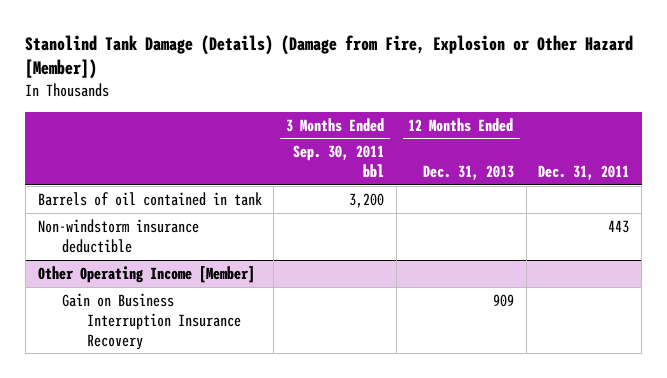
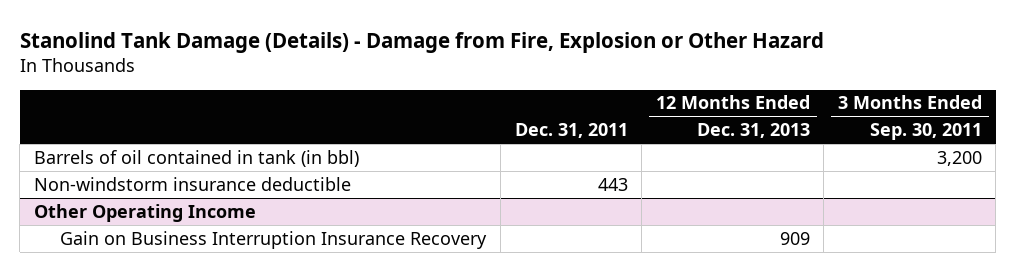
- Stanolind Tank Damage (Details) (Damage from Fire, Explosion or Other Hazard [Member])
+ Stanolind Tank Damage (Details) - Damage from Fire, Explosion or Other Hazard
- | 3 Months Ended Sep. 30, 2011 bbl | 12 Months Ended Dec. 31, 2013 | Dec. 31, 2011
+ | Dec. 31, 2011 | 12 Months Ended Dec. 31, 2013 | 3 Months Ended Sep. 30, 2011
- Barrels of oil contained in tank | 3,200 | |
+ Barrels of oil contained in tank (in bbl) | | | 3,200
- Other Operating Income [Member]
+ Other Operating Income

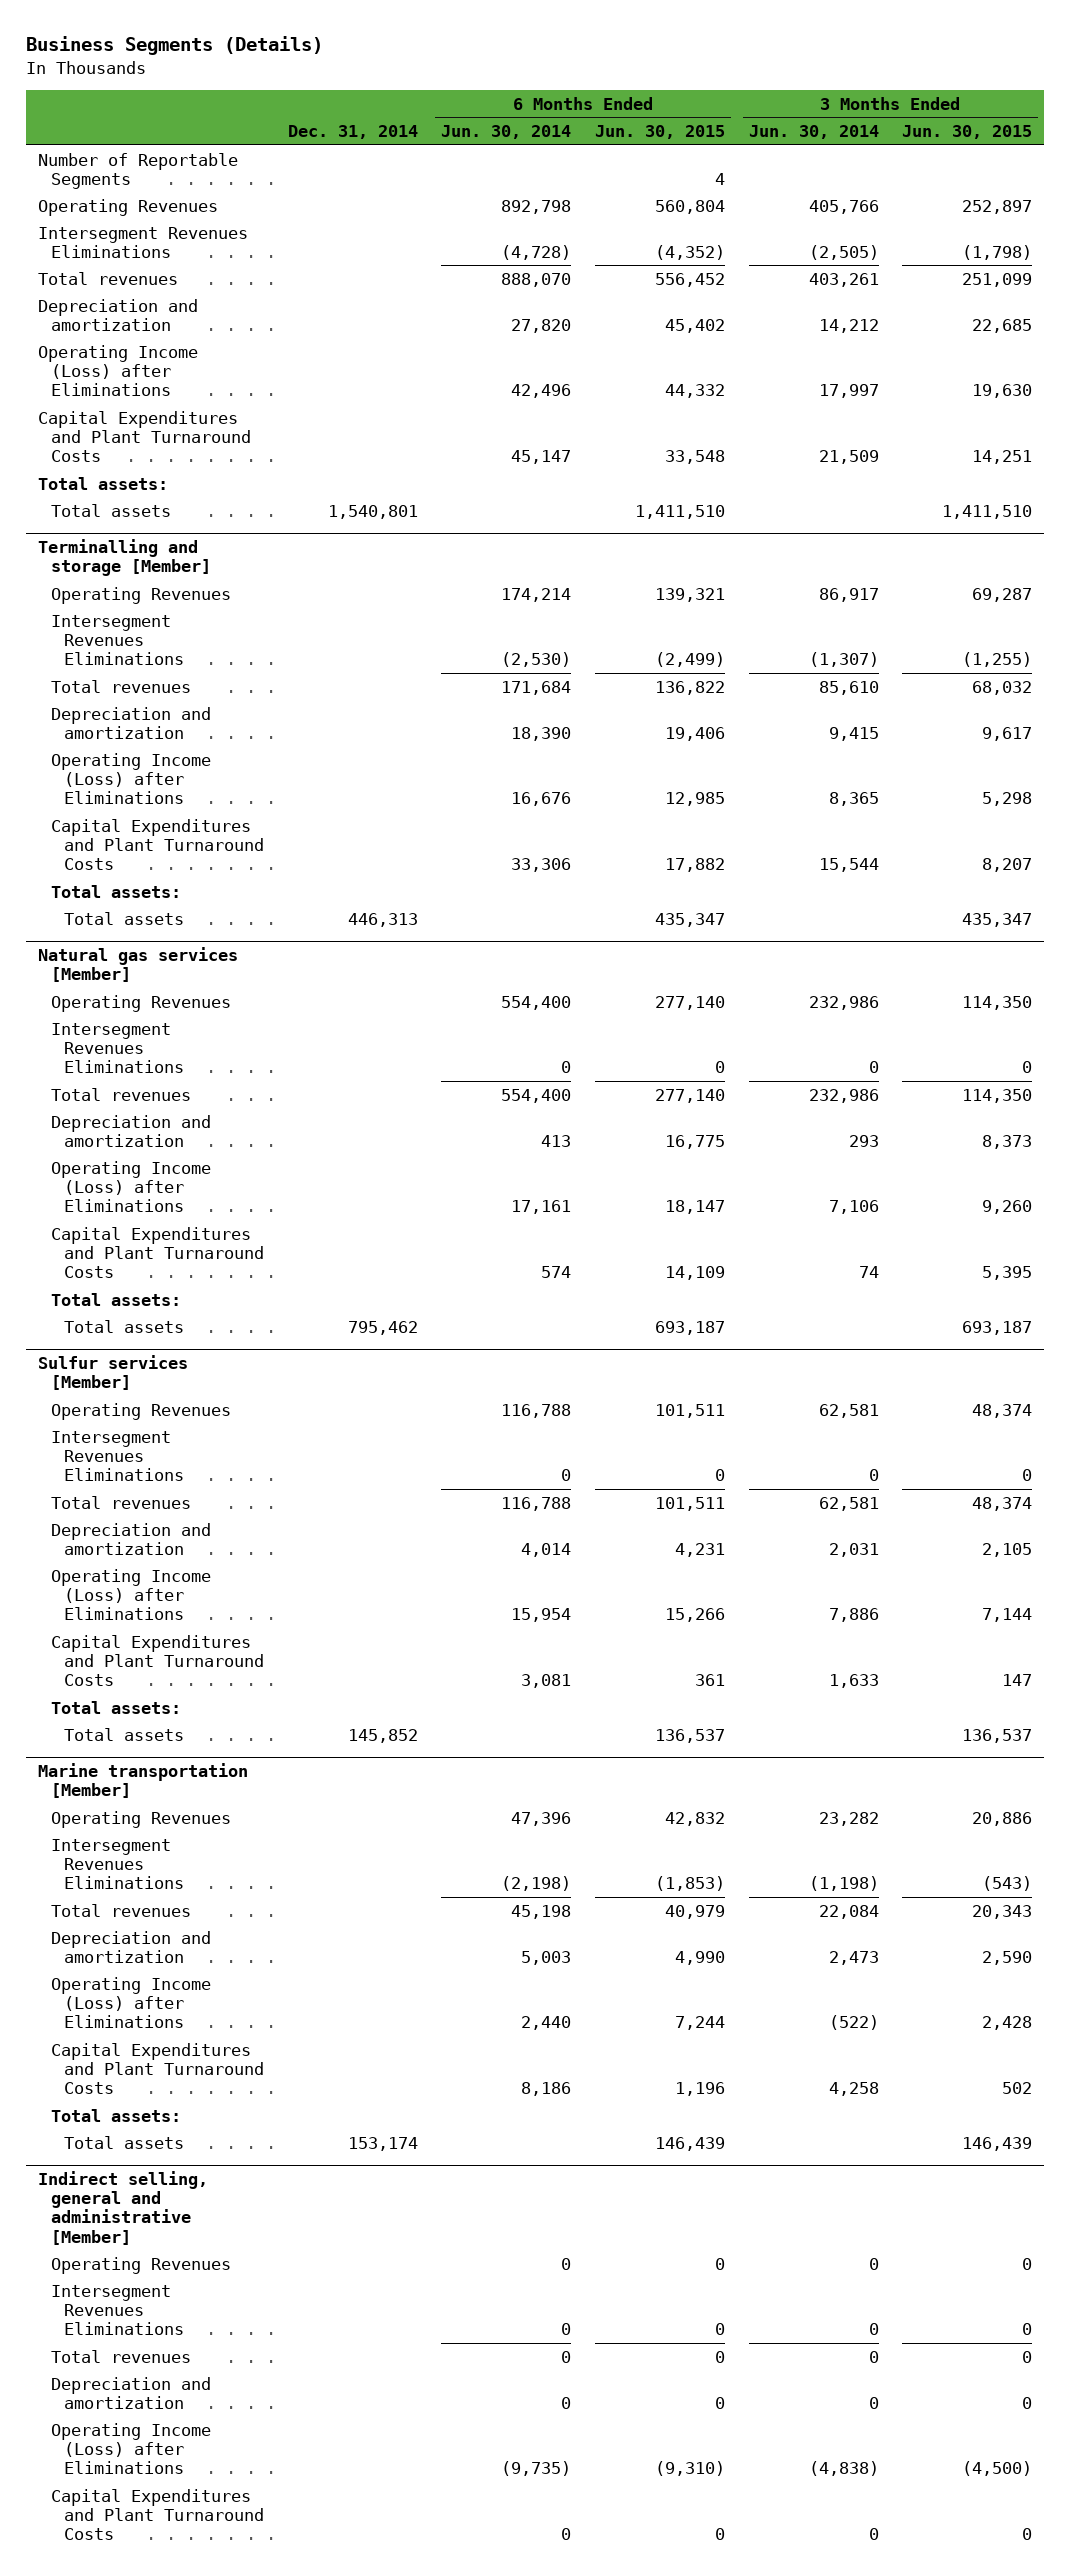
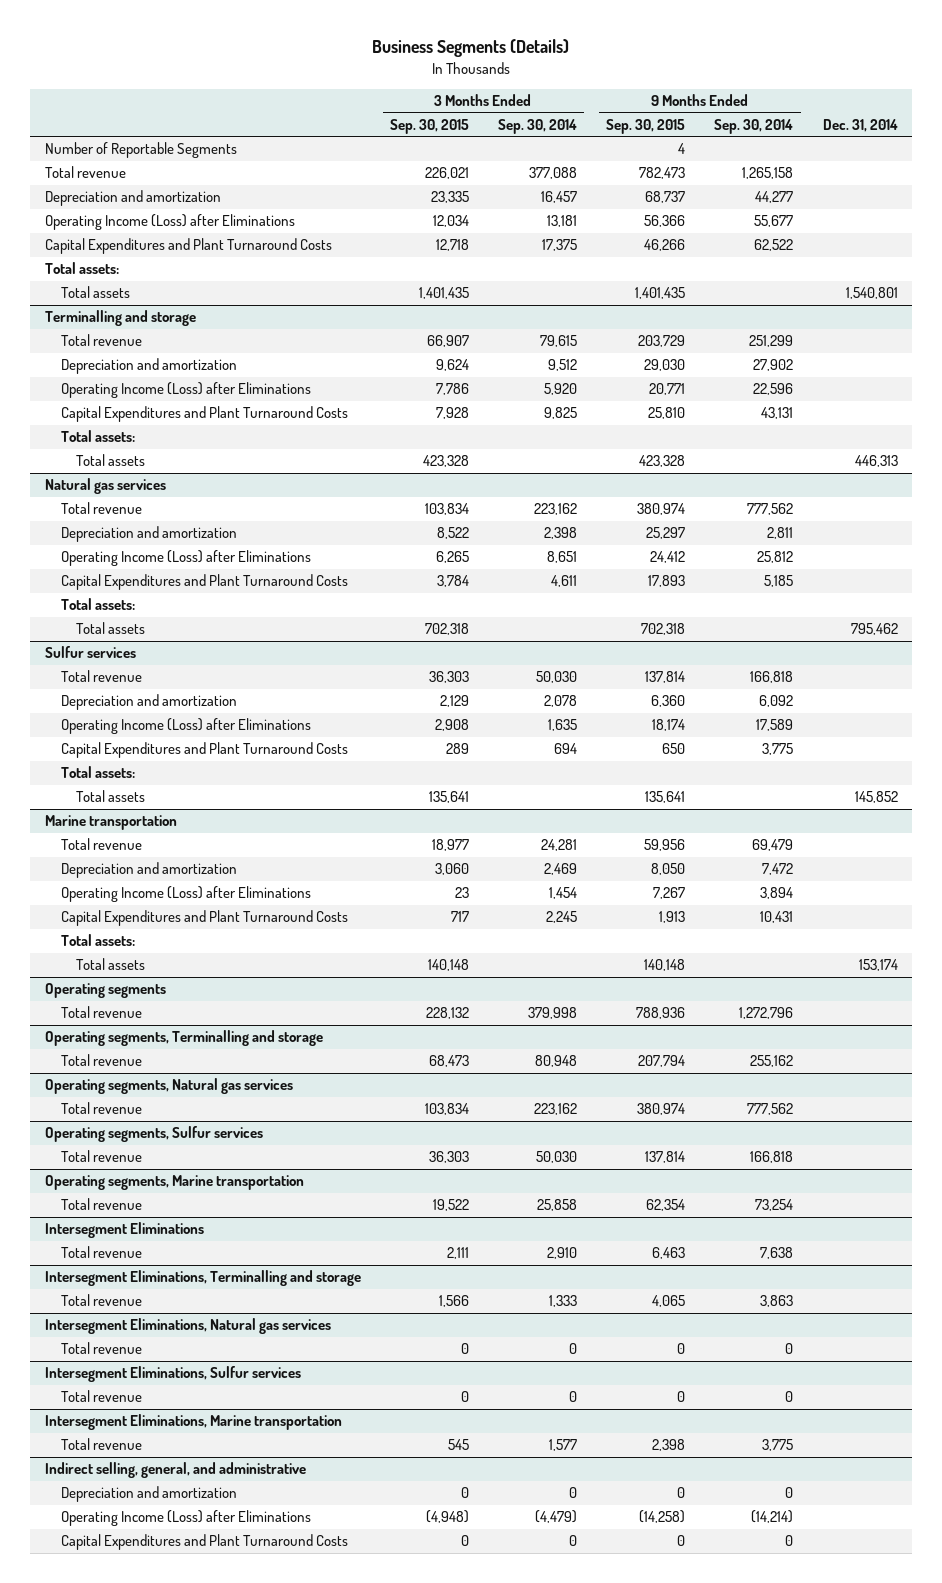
- | Dec. 31, 2014 | 6 Months Ended Jun. 30, 2014 | 6 Months Ended Jun. 30, 2015 | 3 Months Ended Jun. 30, 2014 | 3 Months Ended Jun. 30, 2015
+ | 3 Months Ended Sep. 30, 2015 | 3 Months Ended Sep. 30, 2014 | 9 Months Ended Sep. 30, 2015 | 9 Months Ended Sep. 30, 2014 | Dec. 31, 2014
- Operating Revenues | | 892,798 | 560,804 | 405,766 | 252,897
- Intersegment Revenues Eliminations | | (4,728) | (4,352) | (2,505) | (1,798)
- Total revenues | | 888,070 | 556,452 | 403,261 | 251,099
+ Total revenue | 226,021 | 377,088 | 782,473 | 1,265,158 |
- Terminalling and storage [Member]
- Operating Revenues | | 174,214 | 139,321 | 86,917 | 69,287
- Intersegment Revenues Eliminations | | (2,530) | (2,499) | (1,307) | (1,255)
- Total revenues | | 171,684 | 136,822 | 85,610 | 68,032
+ Terminalling and storage
+ Total revenue | 66,907 | 79,615 | 203,729 | 251,299 |
- Natural gas services [Member]
- Operating Revenues | | 554,400 | 277,140 | 232,986 | 114,350
- Intersegment Revenues Eliminations | | 0 | 0 | 0 | 0
- Total revenues | | 554,400 | 277,140 | 232,986 | 114,350
+ Natural gas services
+ Total revenue | 103,834 | 223,162 | 380,974 | 777,562 |
- Sulfur services [Member]
- Operating Revenues | | 116,788 | 101,511 | 62,581 | 48,374
- Intersegment Revenues Eliminations | | 0 | 0 | 0 | 0
- Total revenues | | 116,788 | 101,511 | 62,581 | 48,374
+ Sulfur services
+ Total revenue | 36,303 | 50,030 | 137,814 | 166,818 |
- Marine transportation [Member]
- Operating Revenues | | 47,396 | 42,832 | 23,282 | 20,886
- Intersegment Revenues Eliminations | | (2,198) | (1,853) | (1,198) | (543)
- Total revenues | | 45,198 | 40,979 | 22,084 | 20,343
+ Marine transportation
+ Total revenue | 18,977 | 24,281 | 59,956 | 69,479 |
- Indirect selling, general and administrative [Member]
- Operating Revenues | | 0 | 0 | 0 | 0
- Intersegment Revenues Eliminations | | 0 | 0 | 0 | 0
- Total revenues | | 0 | 0 | 0 | 0
+ Operating segments
+ Total revenue | 228,132 | 379,998 | 788,936 | 1,272,796 |
+ Operating segments, Terminalling and storage
+ Total revenue | 68,473 | 80,948 | 207,794 | 255,162 |
+ Operating segments, Natural gas services
+ Total revenue | 103,834 | 223,162 | 380,974 | 777,562 |
+ Operating segments, Sulfur services
+ Total revenue | 36,303 | 50,030 | 137,814 | 166,818 |
+ Operating segments, Marine transportation
+ Total revenue | 19,522 | 25,858 | 62,354 | 73,254 |
+ Intersegment Eliminations
+ Total revenue | 2,111 | 2,910 | 6,463 | 7,638 |
+ Intersegment Eliminations, Terminalling and storage
+ Total revenue | 1,566 | 1,333 | 4,065 | 3,863 |
+ Intersegment Eliminations, Natural gas services
+ Total revenue | 0 | 0 | 0 | 0 |
+ Intersegment Eliminations, Sulfur services
+ Total revenue | 0 | 0 | 0 | 0 |
+ Intersegment Eliminations, Marine transportation
+ Total revenue | 545 | 1,577 | 2,398 | 3,775 |
+ Indirect selling, general, and administrative

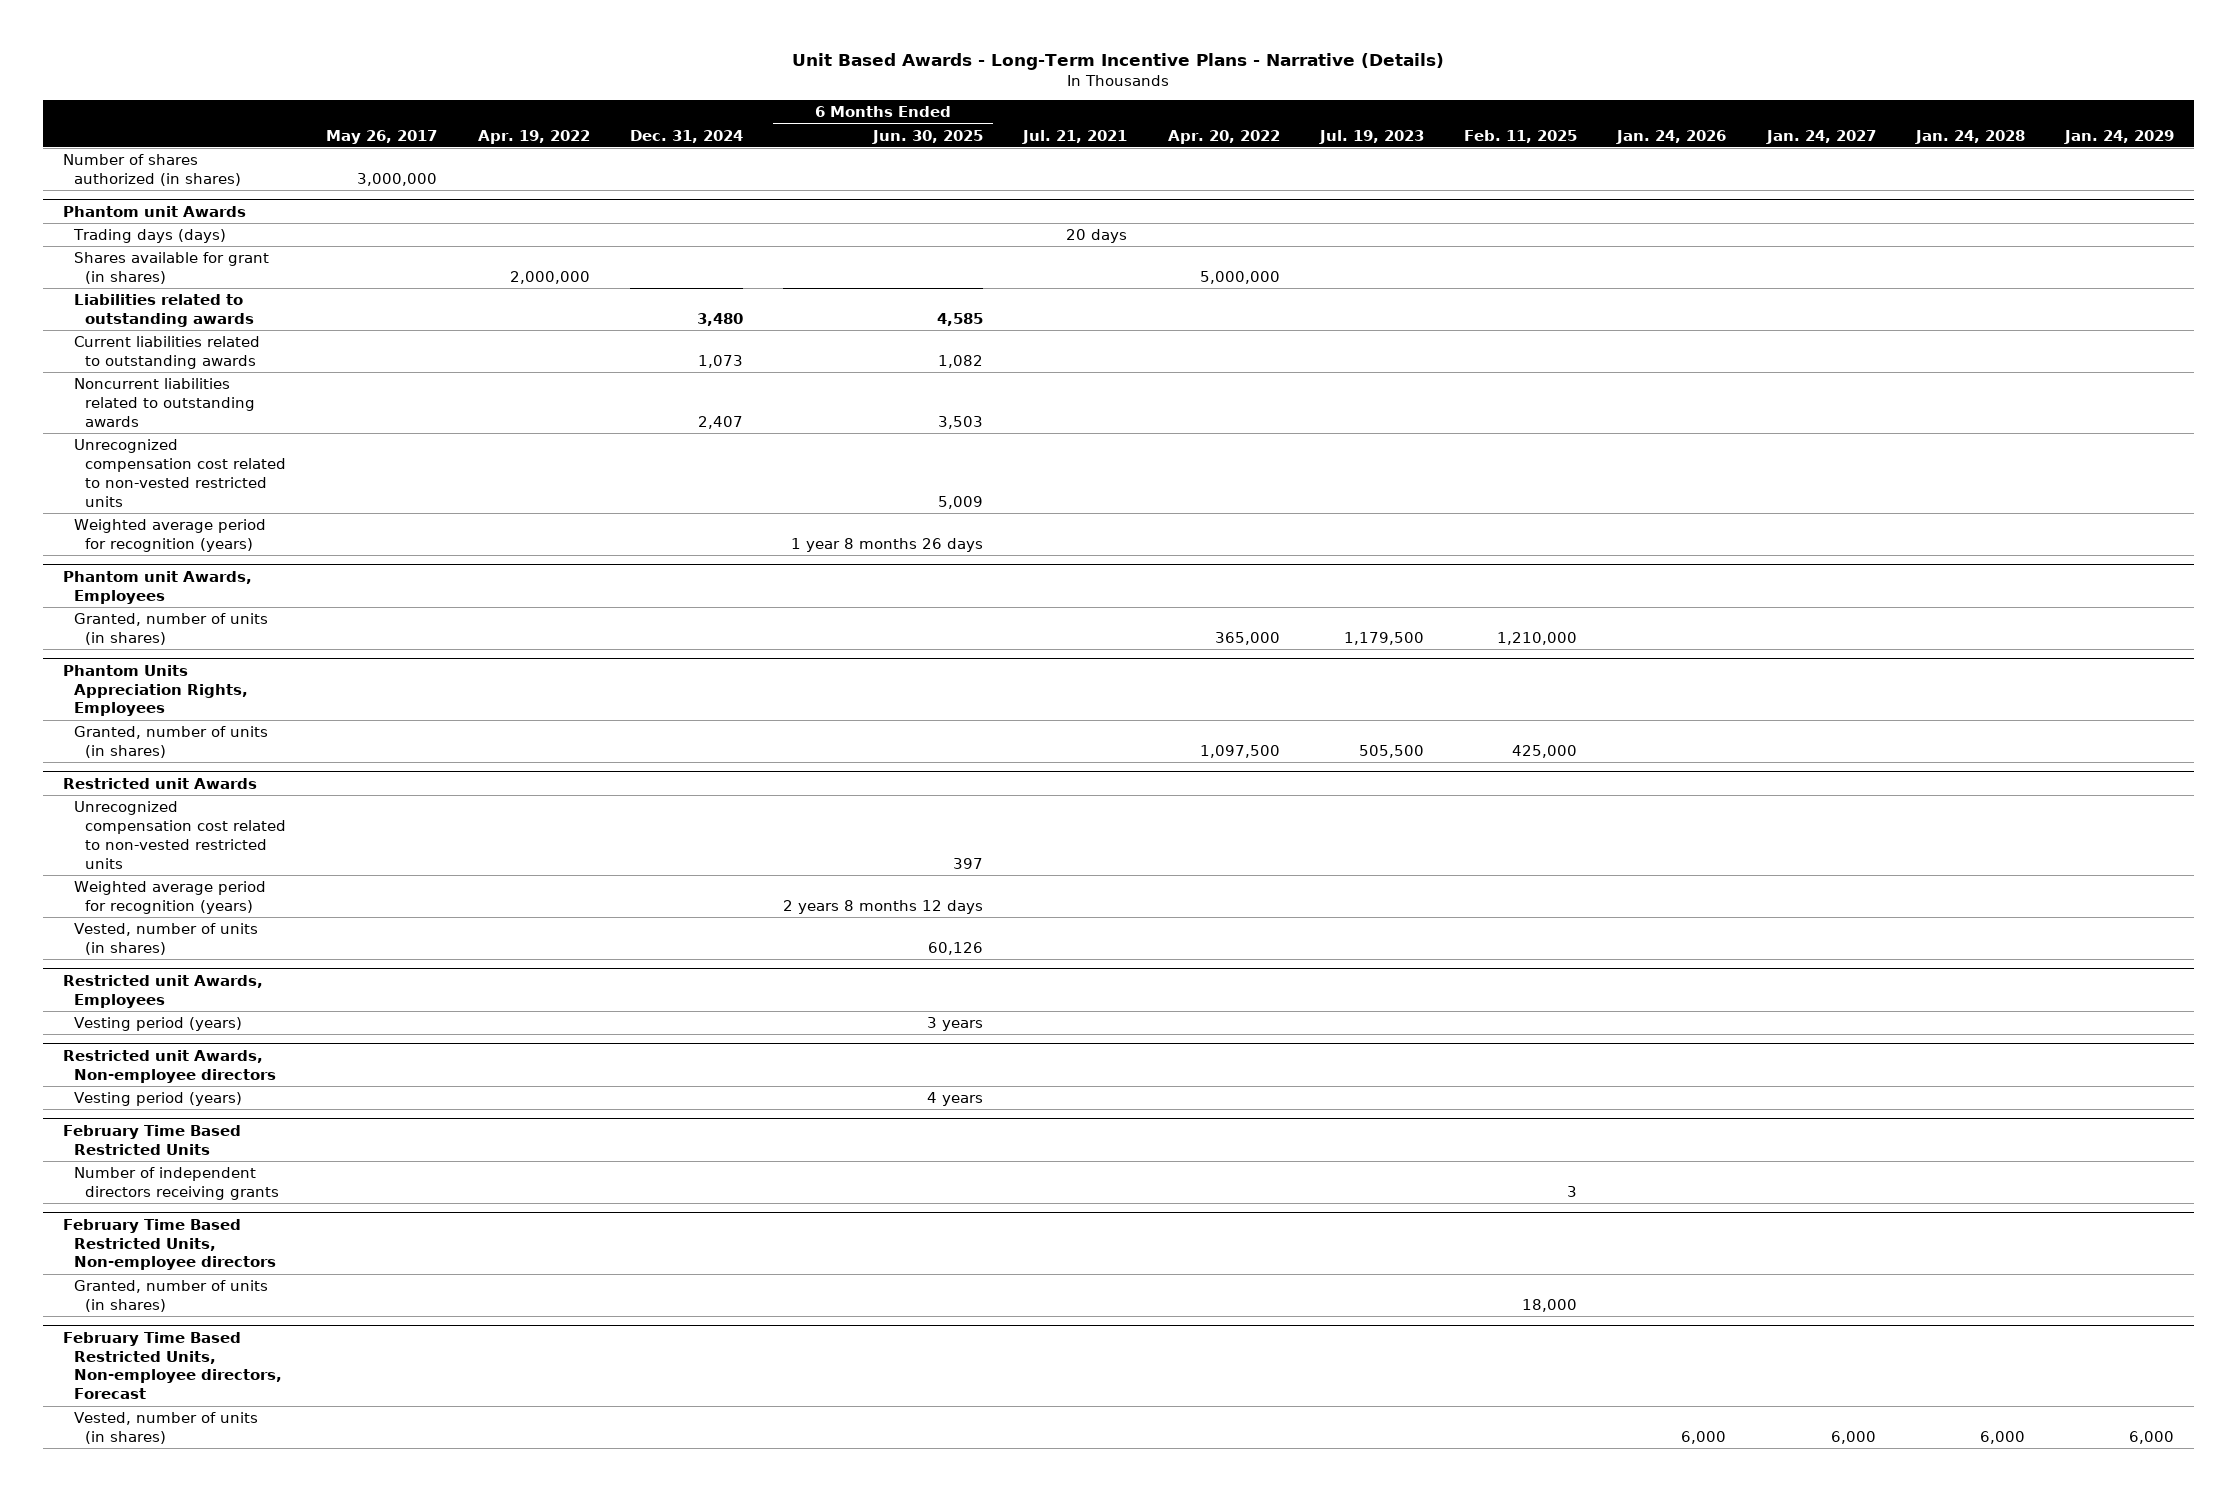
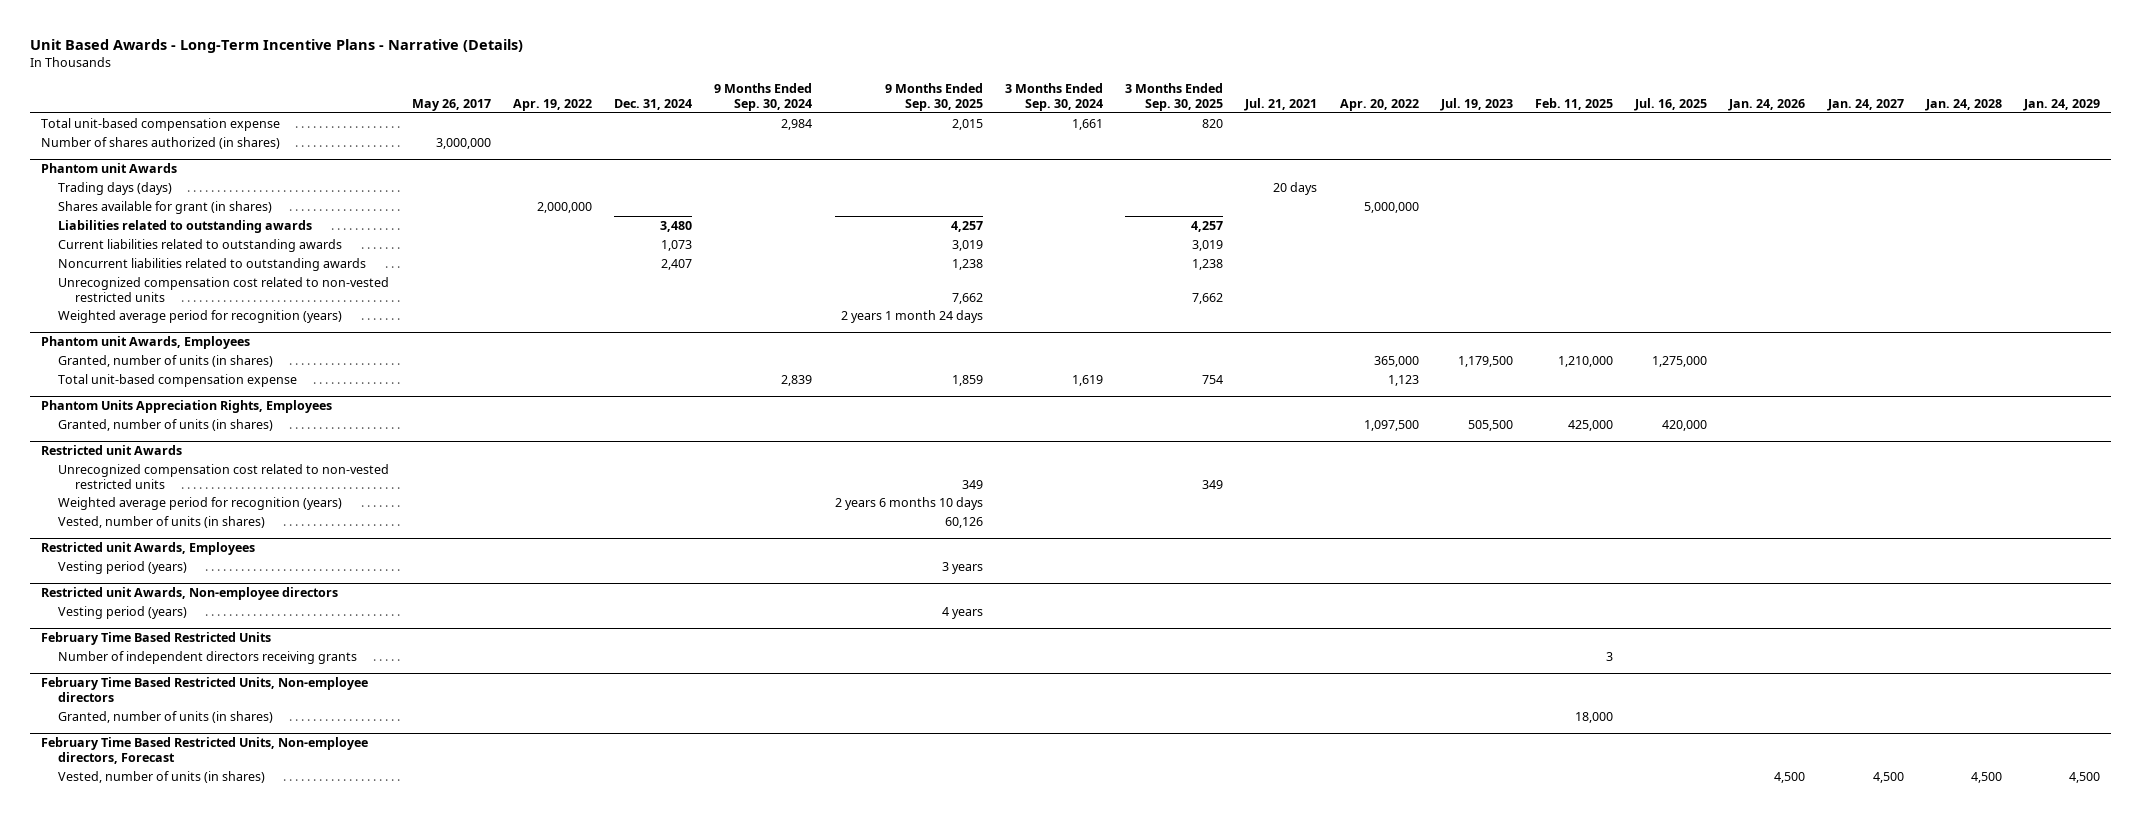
- | May 26, 2017 | Apr. 19, 2022 | Dec. 31, 2024 | 6 Months Ended Jun. 30, 2025 | Jul. 21, 2021 | Apr. 20, 2022 | Jul. 19, 2023 | Feb. 11, 2025 | Jan. 24, 2026 | Jan. 24, 2027 | Jan. 24, 2028 | Jan. 24, 2029
+ | May 26, 2017 | Apr. 19, 2022 | Dec. 31, 2024 | 9 Months Ended Sep. 30, 2024 | 9 Months Ended Sep. 30, 2025 | 3 Months Ended Sep. 30, 2024 | 3 Months Ended Sep. 30, 2025 | Jul. 21, 2021 | Apr. 20, 2022 | Jul. 19, 2023 | Feb. 11, 2025 | Jul. 16, 2025 | Jan. 24, 2026 | Jan. 24, 2027 | Jan. 24, 2028 | Jan. 24, 2029
+ Total unit-based compensation expense | | | | 2,984 | 2,015 | 1,661 | 820 | | | | | | | | |
@ Phantom unit Awards, Employees
+ Total unit-based compensation expense | | | | 2,839 | 1,859 | 1,619 | 754 | | 1,123 | | | | | | |
@ February Time Based Restricted Units, Non-employee directors, Forecast
- Vested, number of units (in shares) | | | | | | | | | 6,000 | 6,000 | 6,000 | 6,000
+ Vested, number of units (in shares) | | | | | | | | | | | | | 4,500 | 4,500 | 4,500 | 4,500

